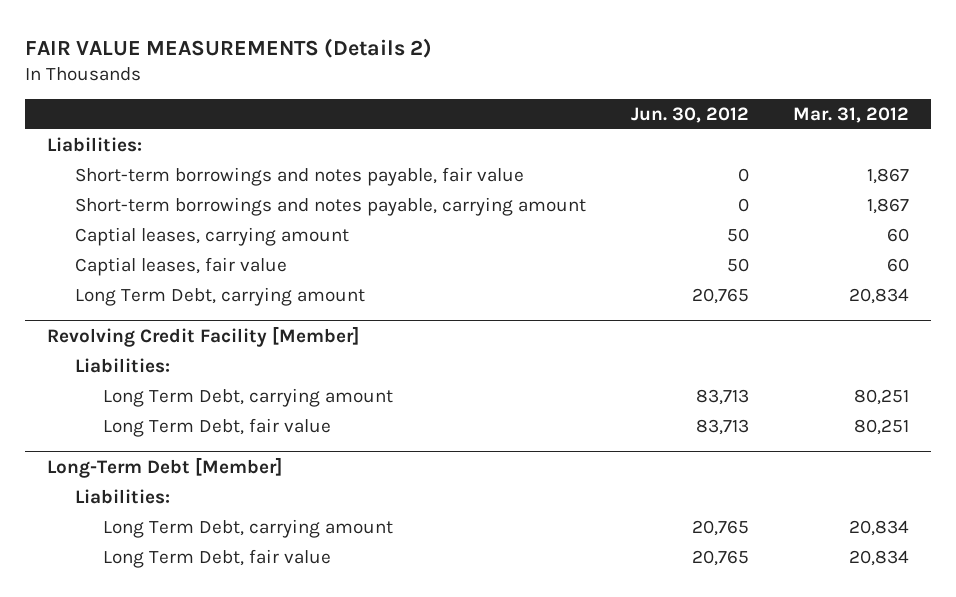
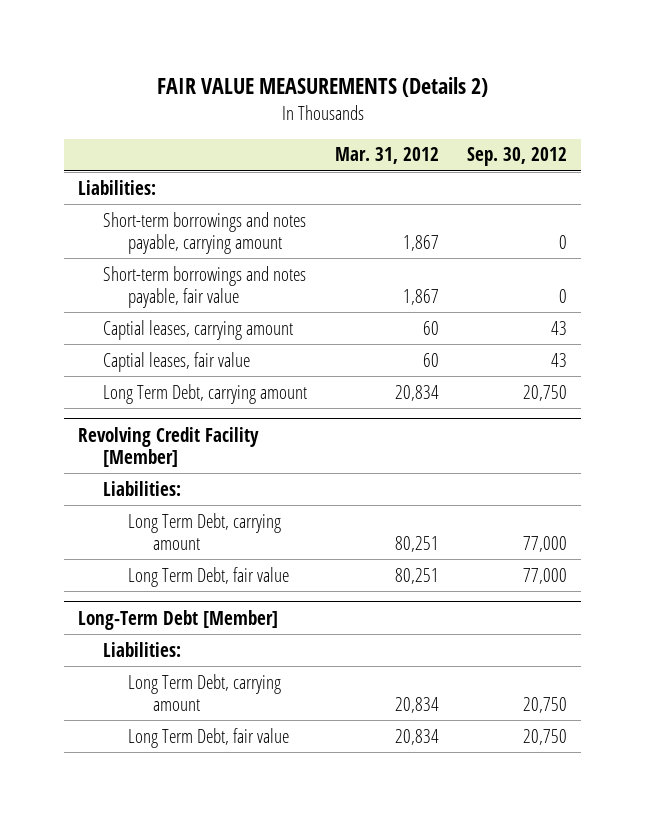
- | Jun. 30, 2012 | Mar. 31, 2012
+ | Mar. 31, 2012 | Sep. 30, 2012
moved down: Short-term borrowings and notes payable, fair value | 1,867 | 0

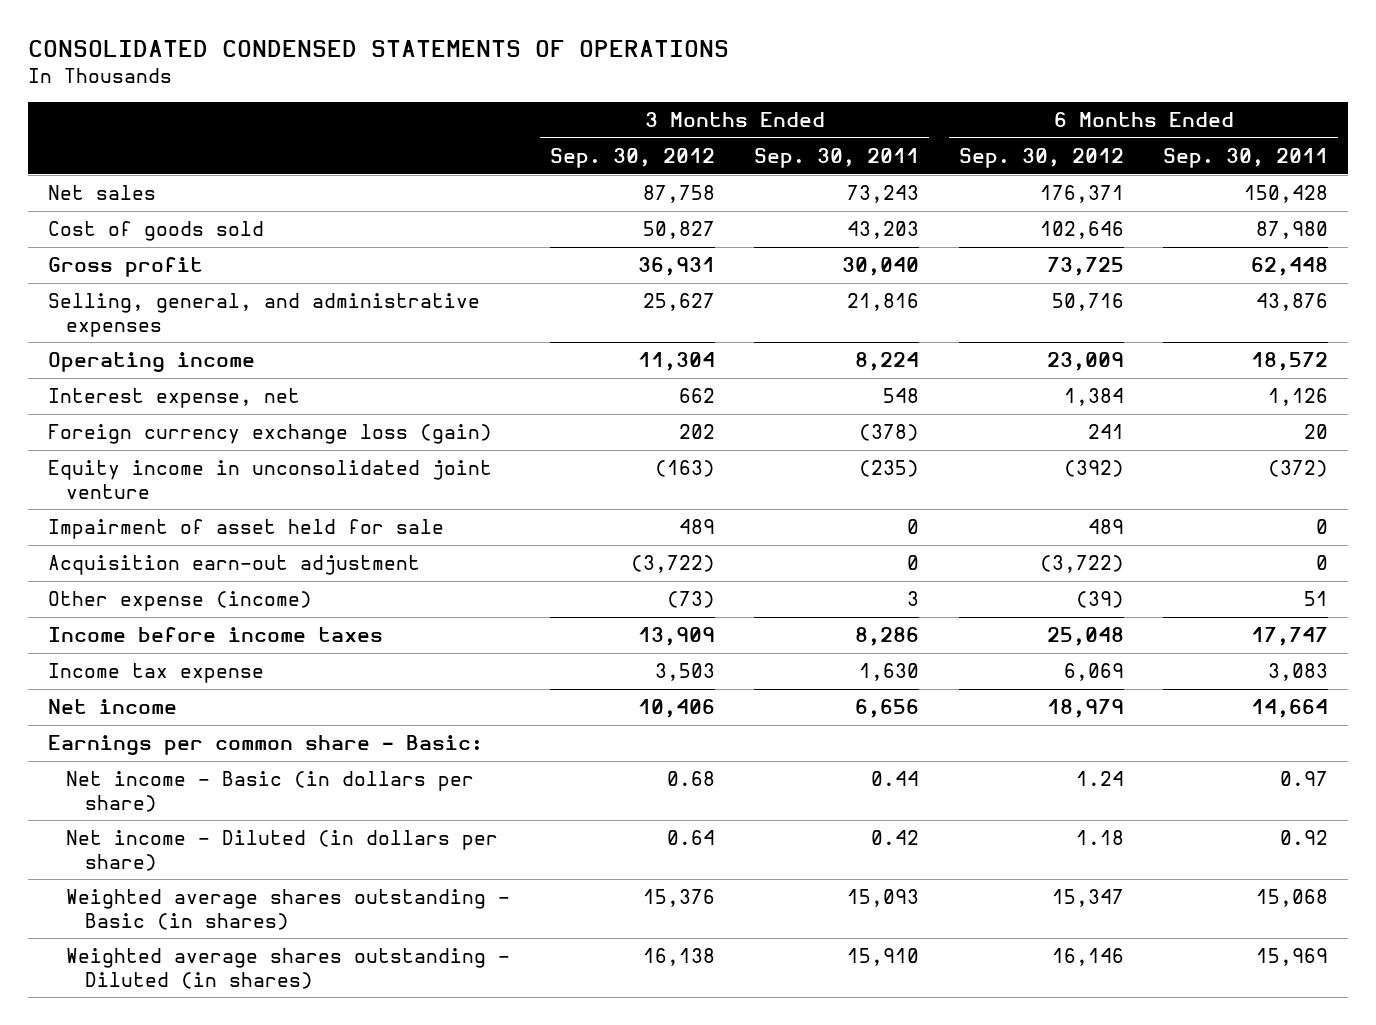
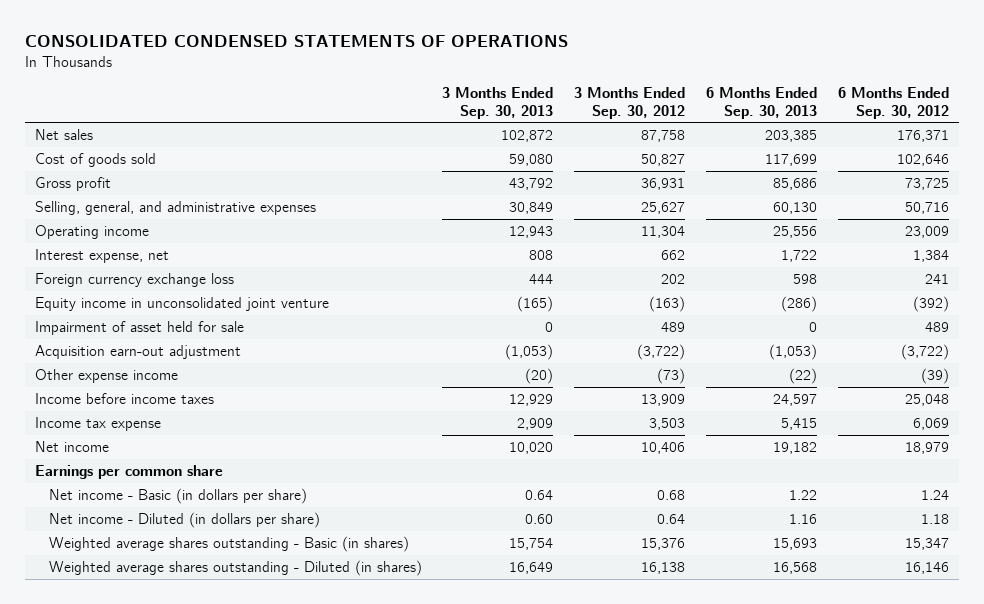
- | 3 Months Ended Sep. 30, 2012 | 3 Months Ended Sep. 30, 2011 | 6 Months Ended Sep. 30, 2012 | 6 Months Ended Sep. 30, 2011
+ | 3 Months Ended Sep. 30, 2013 | 3 Months Ended Sep. 30, 2012 | 6 Months Ended Sep. 30, 2013 | 6 Months Ended Sep. 30, 2012
- Foreign currency exchange loss (gain) | 202 | (378) | 241 | 20
+ Foreign currency exchange loss | 444 | 202 | 598 | 241
- Other expense (income) | (73) | 3 | (39) | 51
+ Other expense income | (20) | (73) | (22) | (39)
- Earnings per common share - Basic:
+ Earnings per common share

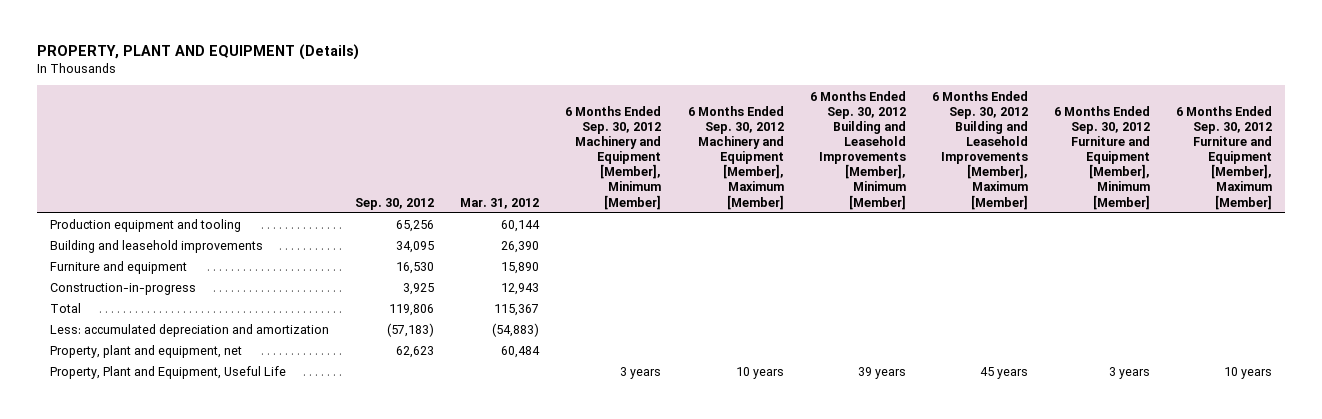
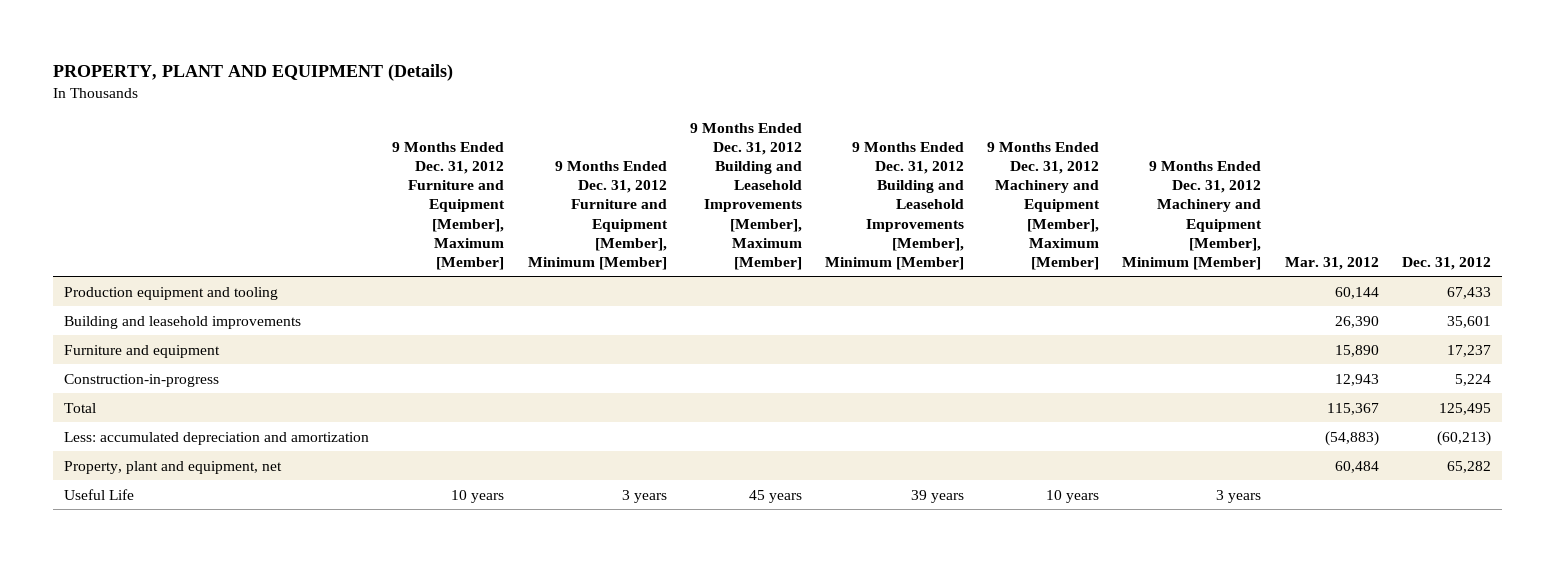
- | Sep. 30, 2012 | Mar. 31, 2012 | 6 Months Ended Sep. 30, 2012 Machinery and Equipment [Member], Minimum [Member] | 6 Months Ended Sep. 30, 2012 Machinery and Equipment [Member], Maximum [Member] | 6 Months Ended Sep. 30, 2012 Building and Leasehold Improvements [Member], Minimum [Member] | 6 Months Ended Sep. 30, 2012 Building and Leasehold Improvements [Member], Maximum [Member] | 6 Months Ended Sep. 30, 2012 Furniture and Equipment [Member], Minimum [Member] | 6 Months Ended Sep. 30, 2012 Furniture and Equipment [Member], Maximum [Member]
+ | 9 Months Ended Dec. 31, 2012 Furniture and Equipment [Member], Maximum [Member] | 9 Months Ended Dec. 31, 2012 Furniture and Equipment [Member], Minimum [Member] | 9 Months Ended Dec. 31, 2012 Building and Leasehold Improvements [Member], Maximum [Member] | 9 Months Ended Dec. 31, 2012 Building and Leasehold Improvements [Member], Minimum [Member] | 9 Months Ended Dec. 31, 2012 Machinery and Equipment [Member], Maximum [Member] | 9 Months Ended Dec. 31, 2012 Machinery and Equipment [Member], Minimum [Member] | Mar. 31, 2012 | Dec. 31, 2012
- Property, Plant and Equipment, Useful Life | | | 3 years | 10 years | 39 years | 45 years | 3 years | 10 years
+ Useful Life | 10 years | 3 years | 45 years | 39 years | 10 years | 3 years | |

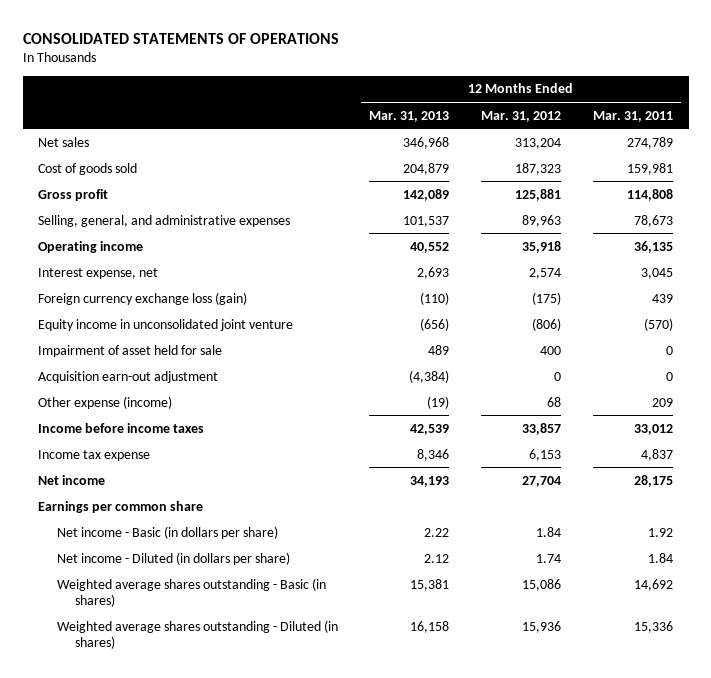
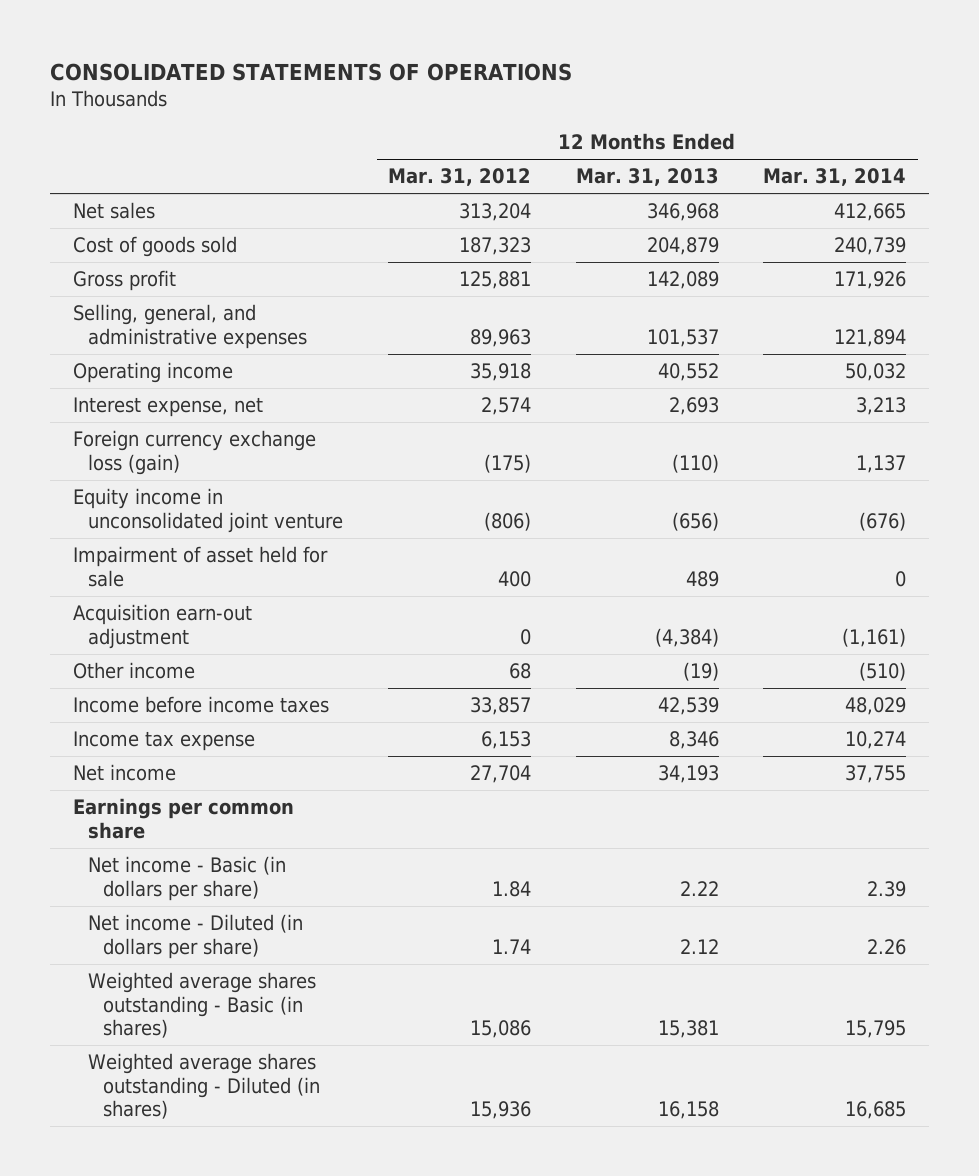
- | 12 Months Ended Mar. 31, 2013 | 12 Months Ended Mar. 31, 2012 | 12 Months Ended Mar. 31, 2011
+ | 12 Months Ended Mar. 31, 2012 | 12 Months Ended Mar. 31, 2013 | 12 Months Ended Mar. 31, 2014
- Other expense (income) | (19) | 68 | 209
+ Other income | 68 | (19) | (510)

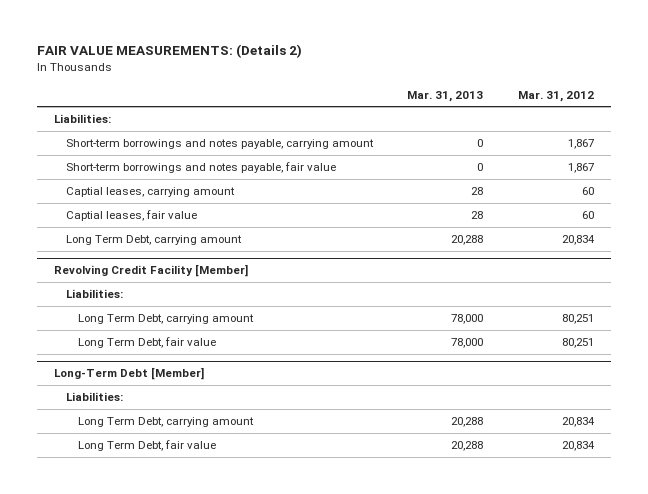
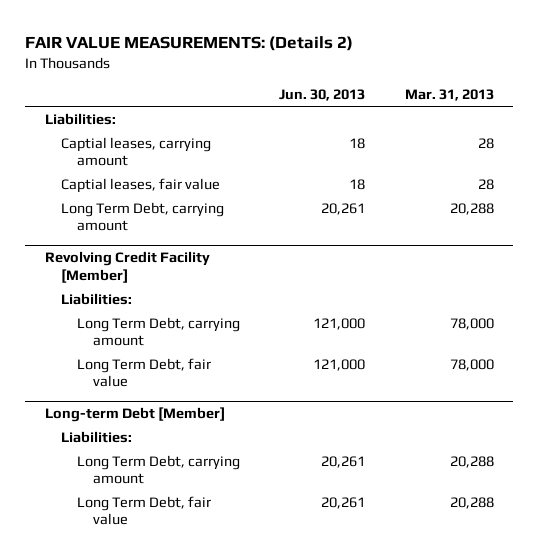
- | Mar. 31, 2013 | Mar. 31, 2012
+ | Jun. 30, 2013 | Mar. 31, 2013
- Short-term borrowings and notes payable, carrying amount | 0 | 1,867
- Short-term borrowings and notes payable, fair value | 0 | 1,867
- Long-Term Debt [Member]
+ Long-term Debt [Member]

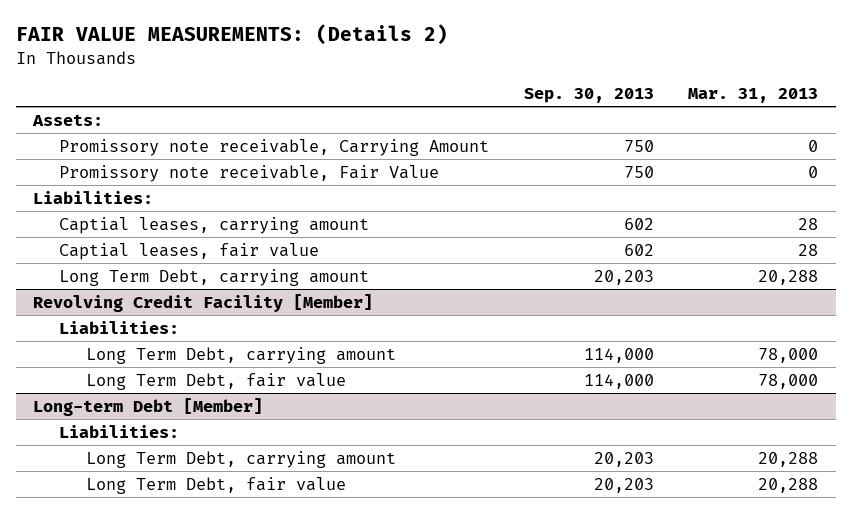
- | Jun. 30, 2013 | Mar. 31, 2013
+ | Sep. 30, 2013 | Mar. 31, 2013
+ Assets:
+ Promissory note receivable, Carrying Amount | 750 | 0
+ Promissory note receivable, Fair Value | 750 | 0

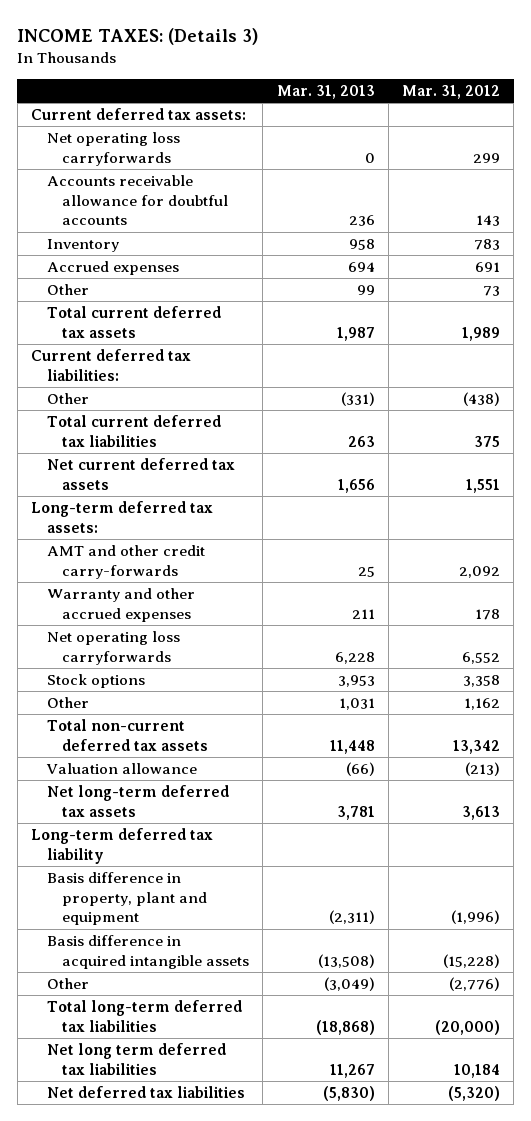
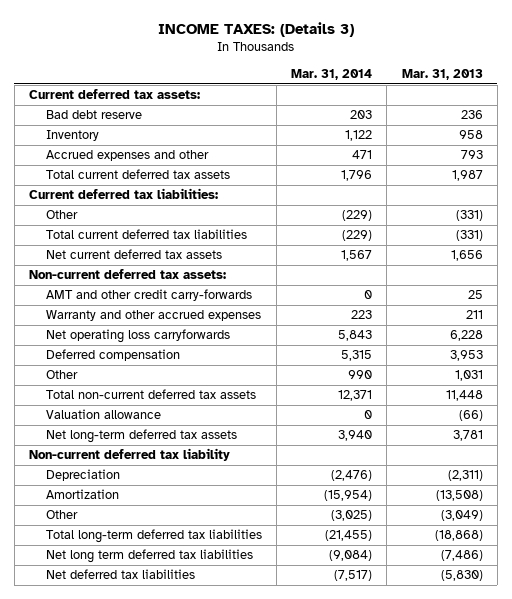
- | Mar. 31, 2013 | Mar. 31, 2012
+ | Mar. 31, 2014 | Mar. 31, 2013
- Net operating loss carryforwards | 0 | 299
- Accounts receivable allowance for doubtful accounts | 236 | 143
+ Bad debt reserve | 203 | 236
- Accrued expenses | 694 | 691
- Other | 99 | 73
+ Accrued expenses and other | 471 | 793
- Total current deferred tax liabilities | 263 | 375
+ Total current deferred tax liabilities | (229) | (331)
- Long-term deferred tax assets:
+ Non-current deferred tax assets:
- Stock options | 3,953 | 3,358
+ Deferred compensation | 5,315 | 3,953
- Long-term deferred tax liability
- Basis difference in property, plant and equipment | (2,311) | (1,996)
- Basis difference in acquired intangible assets | (13,508) | (15,228)
+ Non-current deferred tax liability
+ Depreciation | (2,476) | (2,311)
+ Amortization | (15,954) | (13,508)
- Net long term deferred tax liabilities | 11,267 | 10,184
+ Net long term deferred tax liabilities | (9,084) | (7,486)

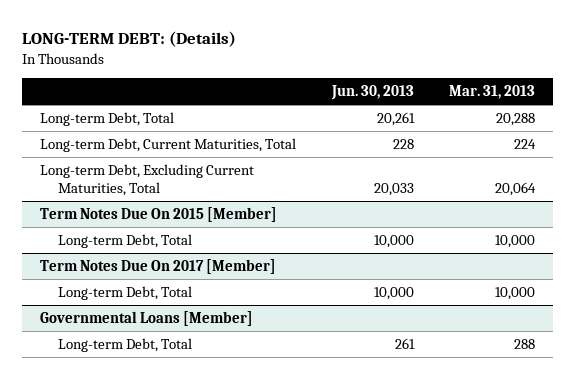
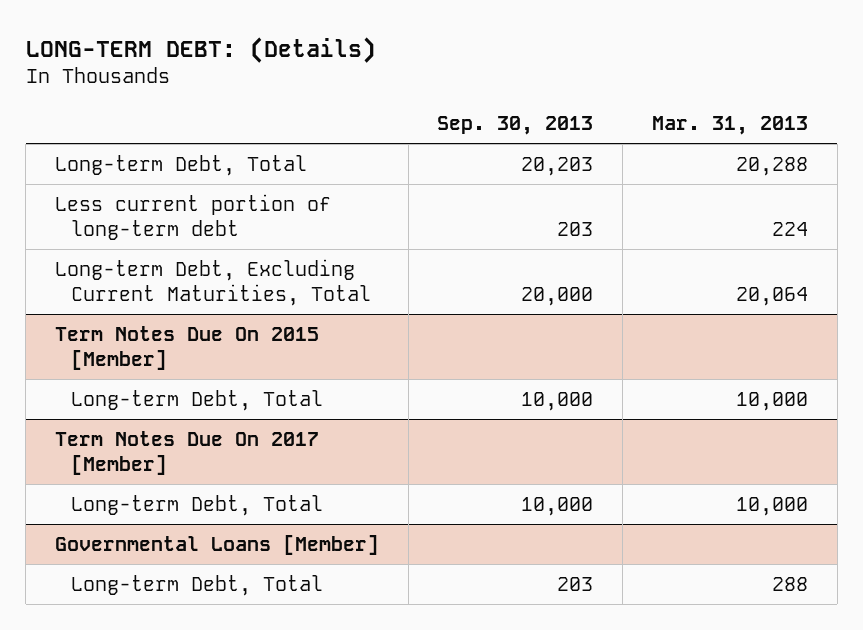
- | Jun. 30, 2013 | Mar. 31, 2013
+ | Sep. 30, 2013 | Mar. 31, 2013
- Long-term Debt, Current Maturities, Total | 228 | 224
+ Less current portion of long-term debt | 203 | 224

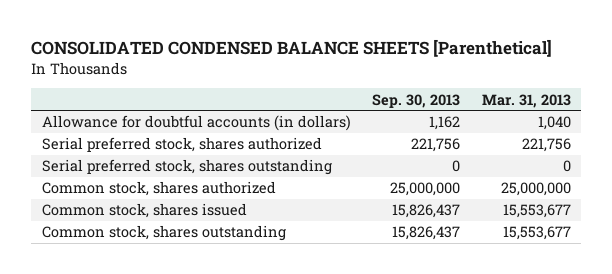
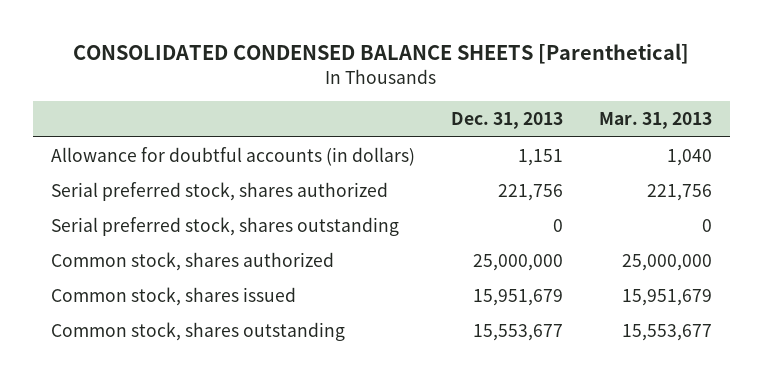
- | Sep. 30, 2013 | Mar. 31, 2013
+ | Dec. 31, 2013 | Mar. 31, 2013
- Common stock, shares issued | 15,826,437 | 15,553,677
+ Common stock, shares issued | 15,951,679 | 15,951,679

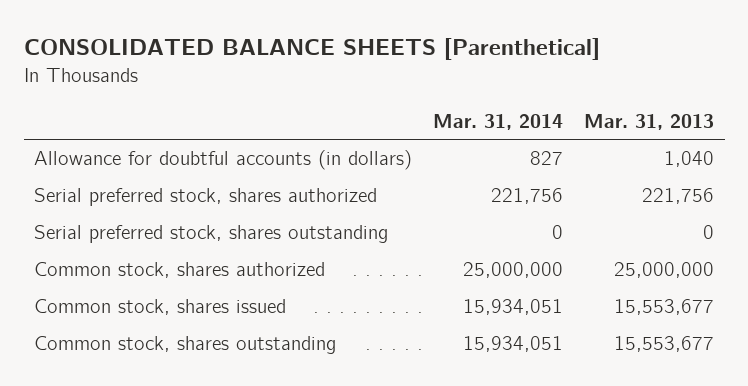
- CONSOLIDATED CONDENSED BALANCE SHEETS [Parenthetical]
+ CONSOLIDATED BALANCE SHEETS [Parenthetical]
- | Dec. 31, 2013 | Mar. 31, 2013
+ | Mar. 31, 2014 | Mar. 31, 2013
- Common stock, shares issued | 15,951,679 | 15,951,679
+ Common stock, shares issued | 15,934,051 | 15,553,677

